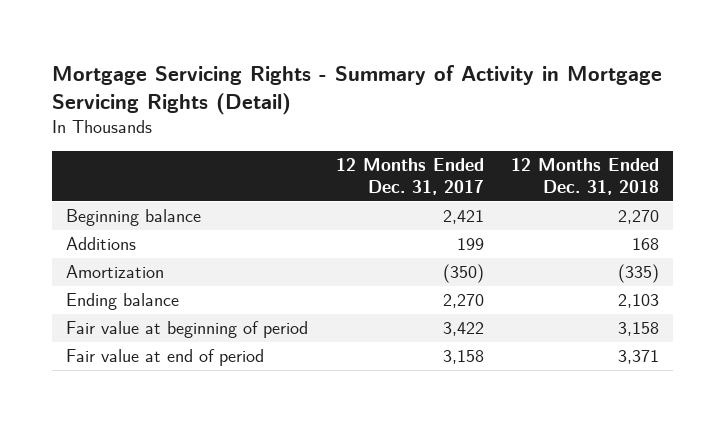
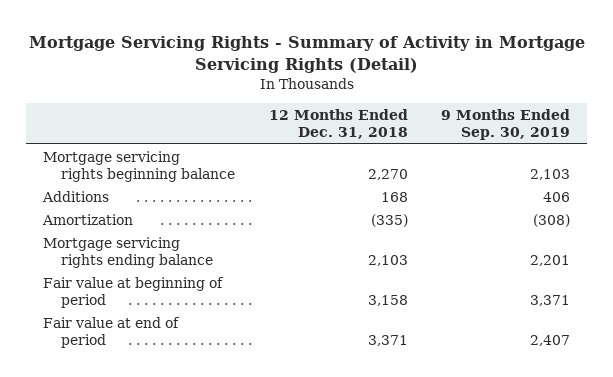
- | 12 Months Ended Dec. 31, 2017 | 12 Months Ended Dec. 31, 2018
+ | 12 Months Ended Dec. 31, 2018 | 9 Months Ended Sep. 30, 2019
- Beginning balance | 2,421 | 2,270
+ Mortgage servicing rights beginning balance | 2,270 | 2,103
- Ending balance | 2,270 | 2,103
+ Mortgage servicing rights ending balance | 2,103 | 2,201

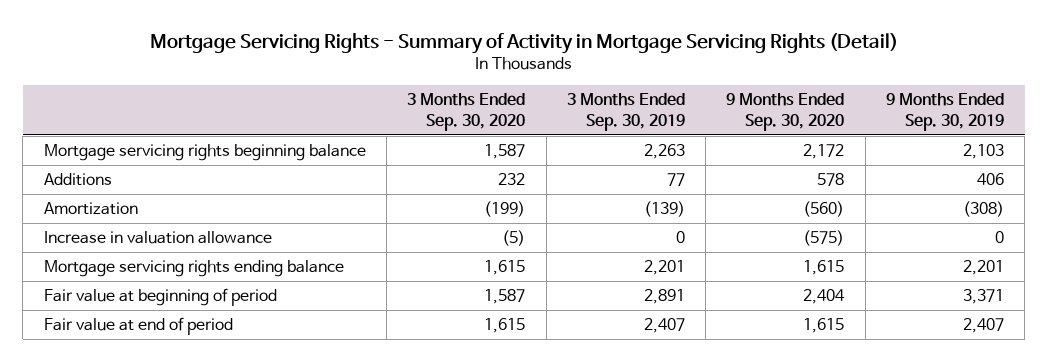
- | 12 Months Ended Dec. 31, 2018 | 9 Months Ended Sep. 30, 2019
+ | 3 Months Ended Sep. 30, 2020 | 3 Months Ended Sep. 30, 2019 | 9 Months Ended Sep. 30, 2020 | 9 Months Ended Sep. 30, 2019
+ Increase in valuation allowance | (5) | 0 | (575) | 0

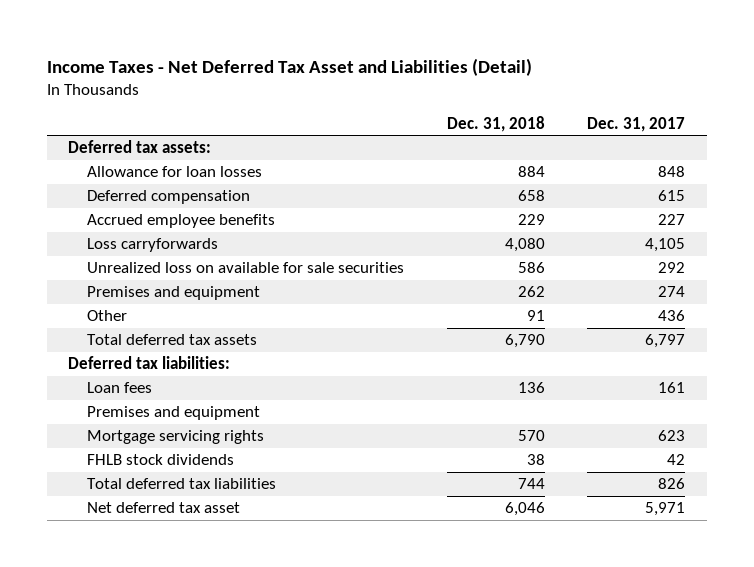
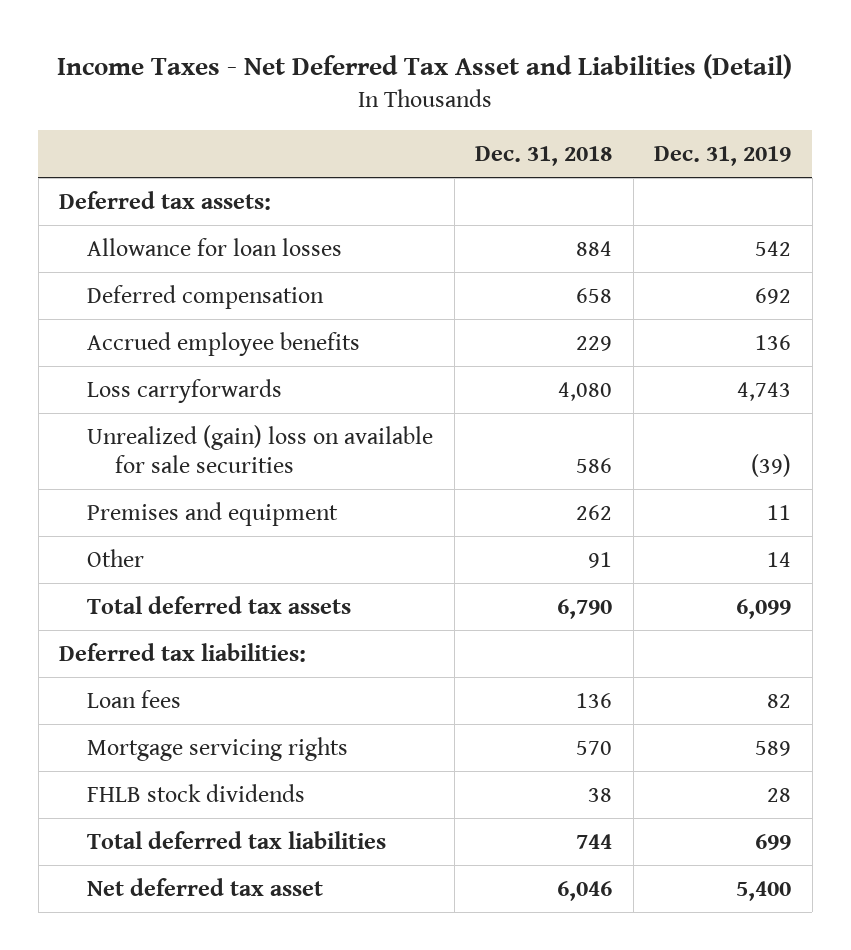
- | Dec. 31, 2018 | Dec. 31, 2017
+ | Dec. 31, 2018 | Dec. 31, 2019
- Unrealized loss on available for sale securities | 586 | 292
+ Unrealized (gain) loss on available for sale securities | 586 | (39)
- Premises and equipment

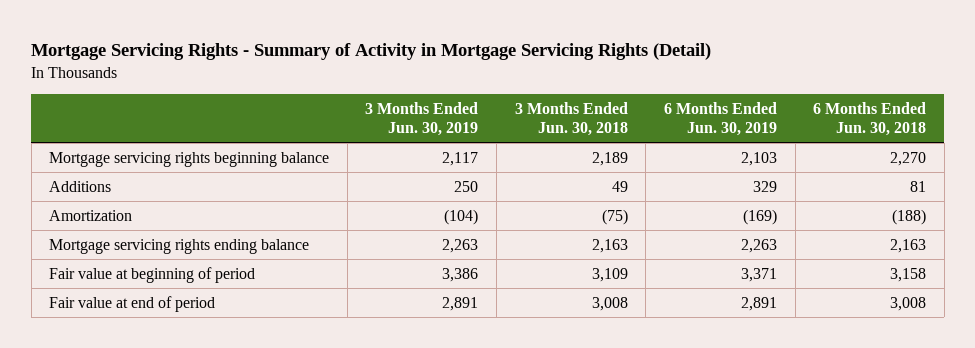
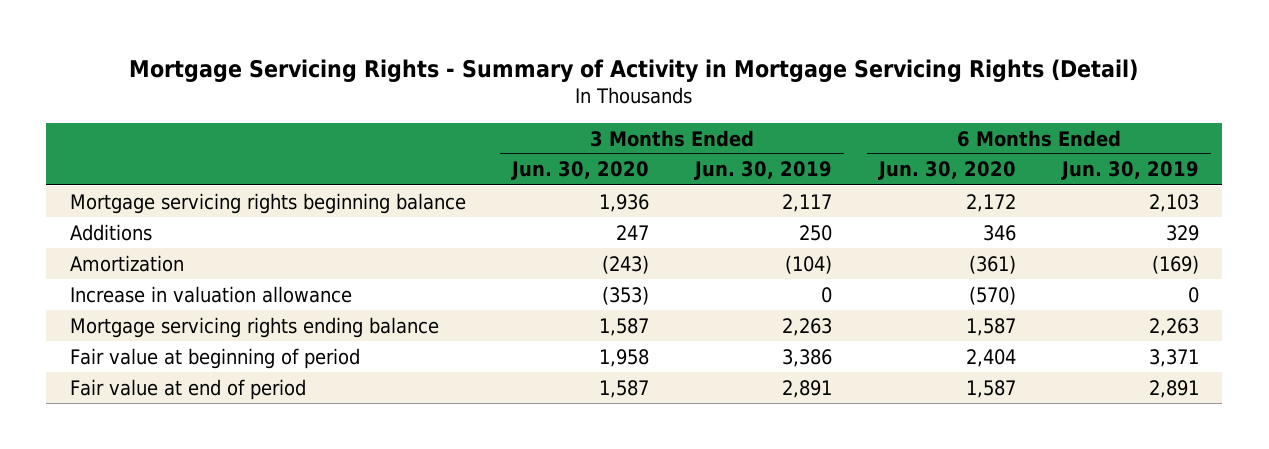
- | 3 Months Ended Jun. 30, 2019 | 3 Months Ended Jun. 30, 2018 | 6 Months Ended Jun. 30, 2019 | 6 Months Ended Jun. 30, 2018
+ | 3 Months Ended Jun. 30, 2020 | 3 Months Ended Jun. 30, 2019 | 6 Months Ended Jun. 30, 2020 | 6 Months Ended Jun. 30, 2019
+ Increase in valuation allowance | (353) | 0 | (570) | 0

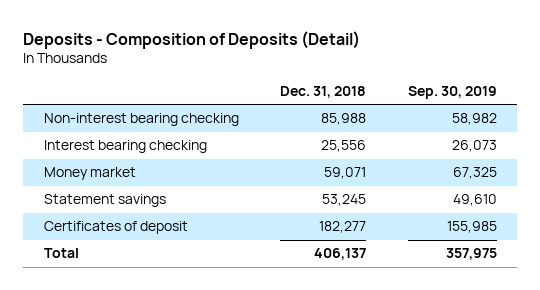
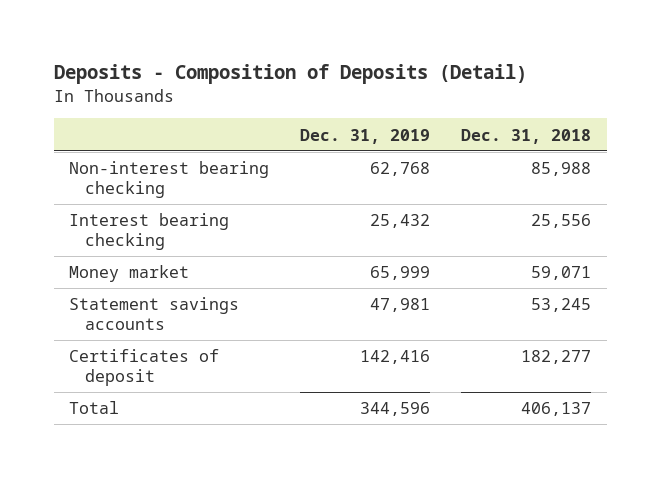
- | Dec. 31, 2018 | Sep. 30, 2019
+ | Dec. 31, 2019 | Dec. 31, 2018
- Statement savings | 53,245 | 49,610
+ Statement savings accounts | 47,981 | 53,245

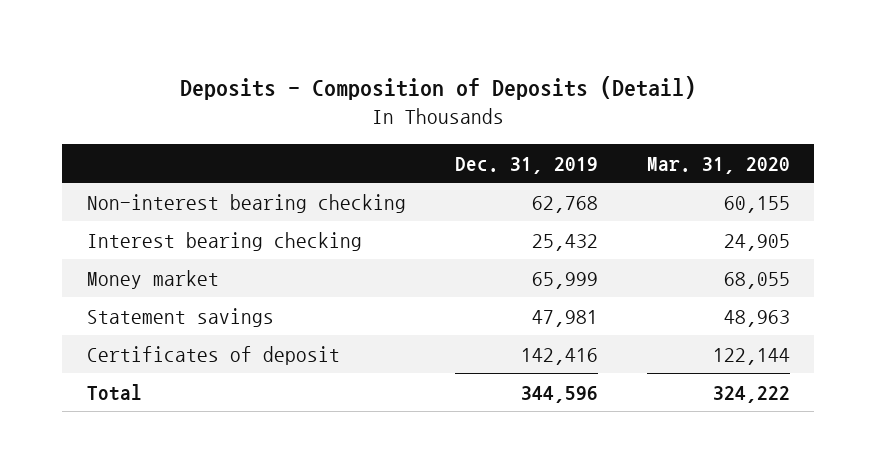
- | Dec. 31, 2019 | Dec. 31, 2018
+ | Dec. 31, 2019 | Mar. 31, 2020
- Statement savings accounts | 47,981 | 53,245
+ Statement savings | 47,981 | 48,963

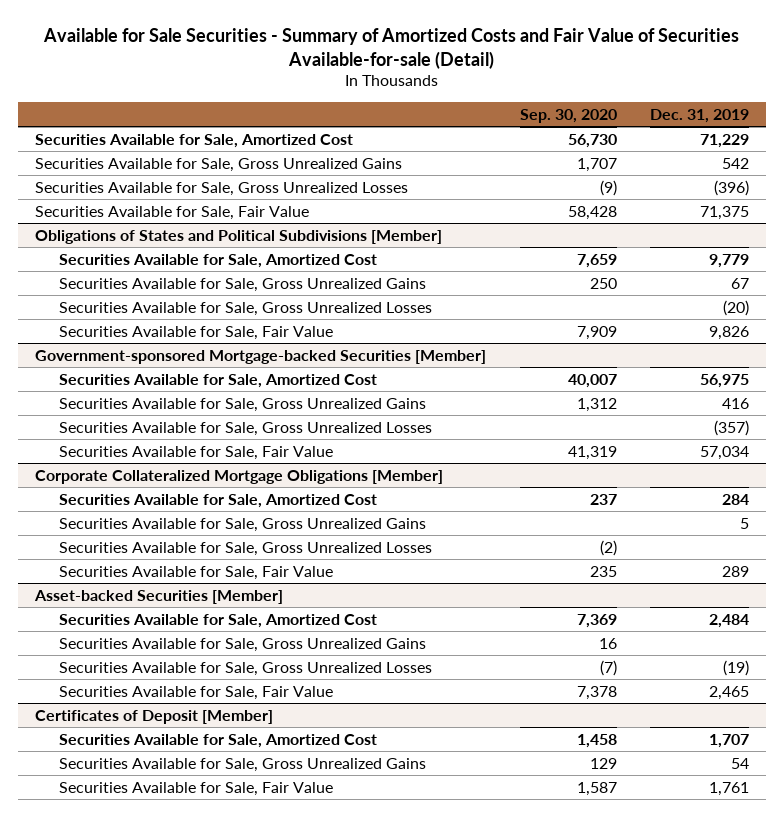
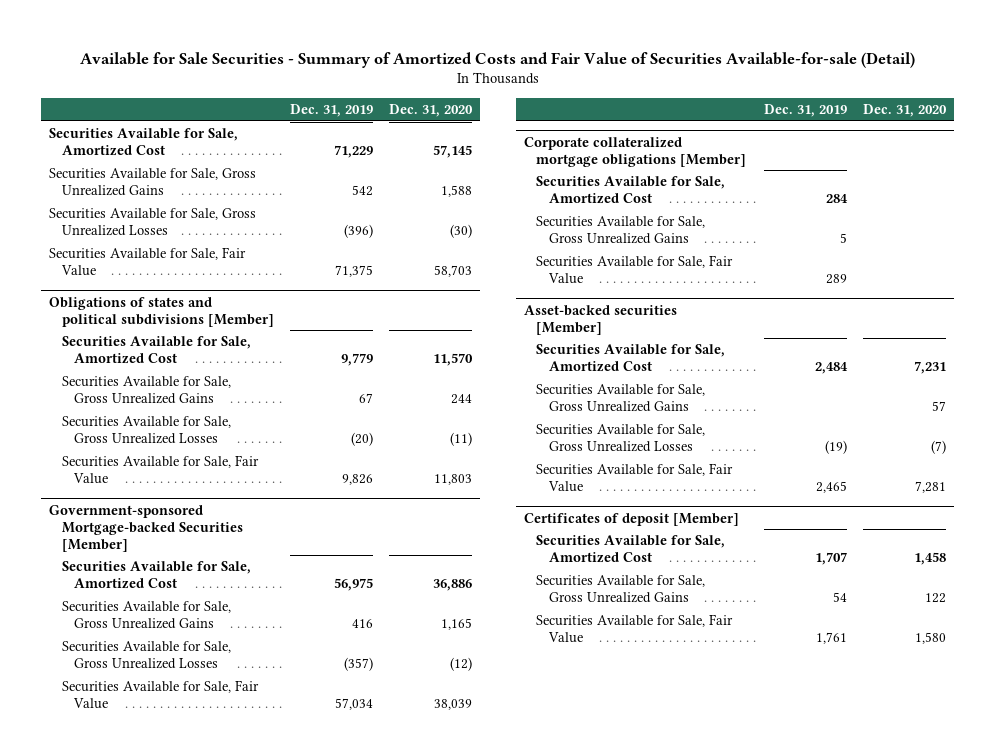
- | Sep. 30, 2020 | Dec. 31, 2019
+ | Dec. 31, 2019 | Dec. 31, 2020
- Obligations of States and Political Subdivisions [Member]
+ Obligations of states and political subdivisions [Member]
- Corporate Collateralized Mortgage Obligations [Member]
+ Corporate collateralized mortgage obligations [Member]
- Securities Available for Sale, Gross Unrealized Losses | (2) |
- Asset-backed Securities [Member]
+ Asset-backed securities [Member]
- Certificates of Deposit [Member]
+ Certificates of deposit [Member]

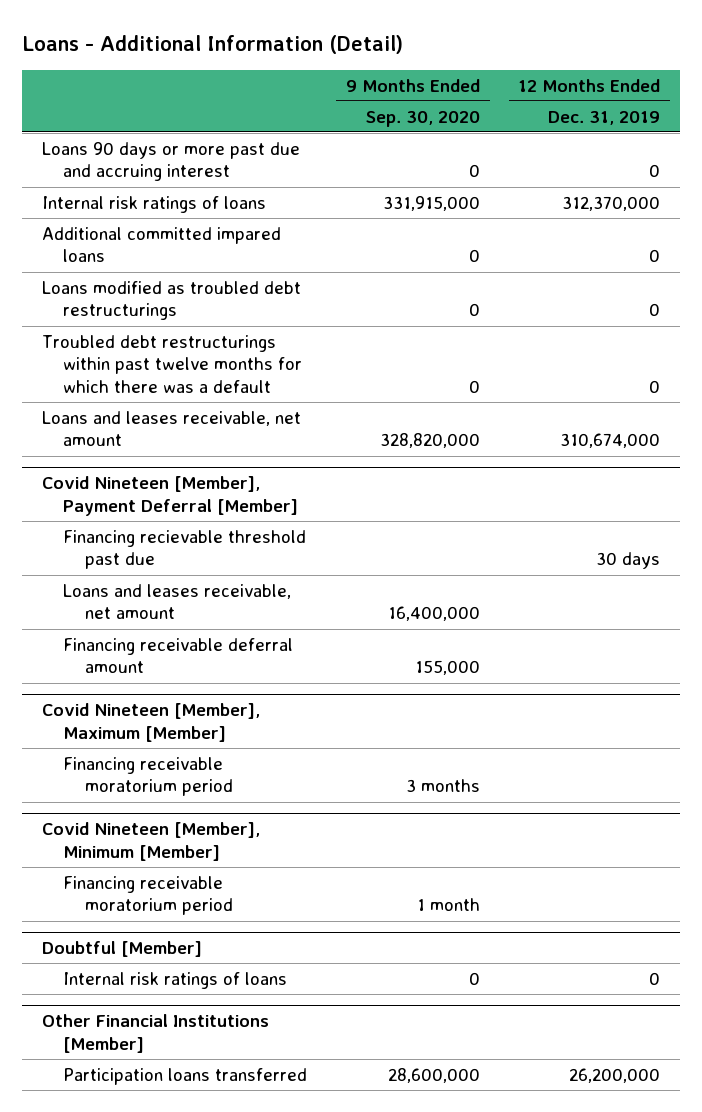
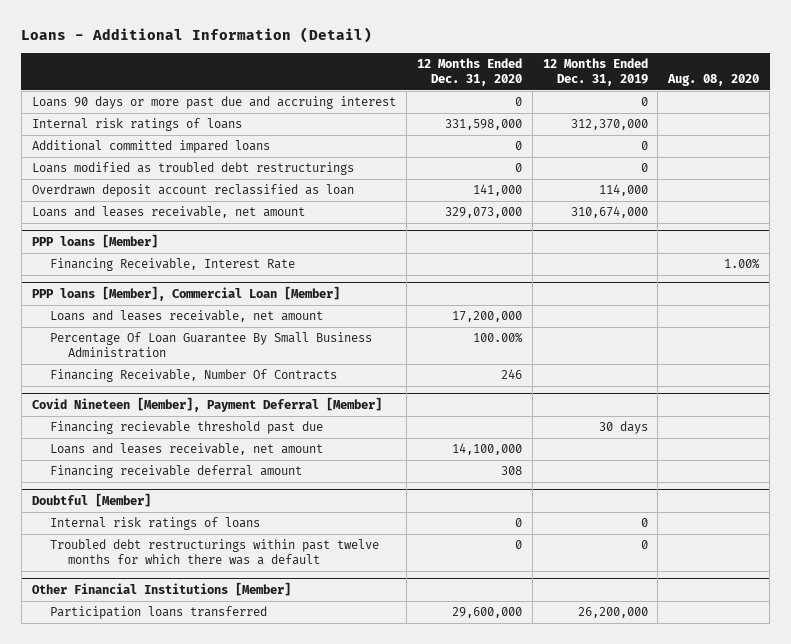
- | 9 Months Ended Sep. 30, 2020 | 12 Months Ended Dec. 31, 2019
+ | 12 Months Ended Dec. 31, 2020 | 12 Months Ended Dec. 31, 2019 | Aug. 08, 2020
- Troubled debt restructurings within past twelve months for which there was a default | 0 | 0
+ Overdrawn deposit account reclassified as loan | 141,000 | 114,000 |
+ PPP loans [Member]
+ Financing Receivable, Interest Rate | | | 1.00%
+ PPP loans [Member], Commercial Loan [Member]
+ Loans and leases receivable, net amount | 17,200,000 | |
+ Percentage Of Loan Guarantee By Small Business Administration | 100.00% | |
+ Financing Receivable, Number Of Contracts | 246 | |
- Covid Nineteen [Member], Maximum [Member]
- Financing receivable moratorium period | 3 months |
- Covid Nineteen [Member], Minimum [Member]
- Financing receivable moratorium period | 1 month |
@ Doubtful [Member]
+ Troubled debt restructurings within past twelve months for which there was a default | 0 | 0 |

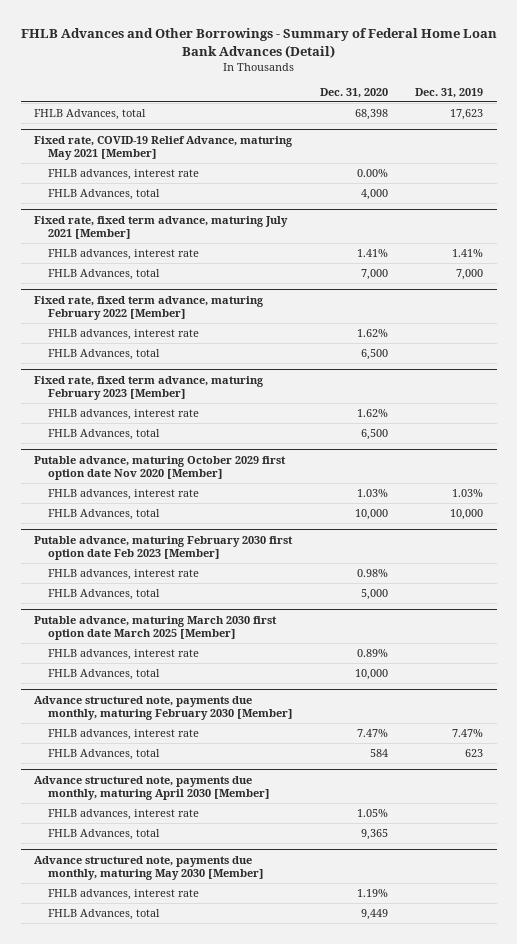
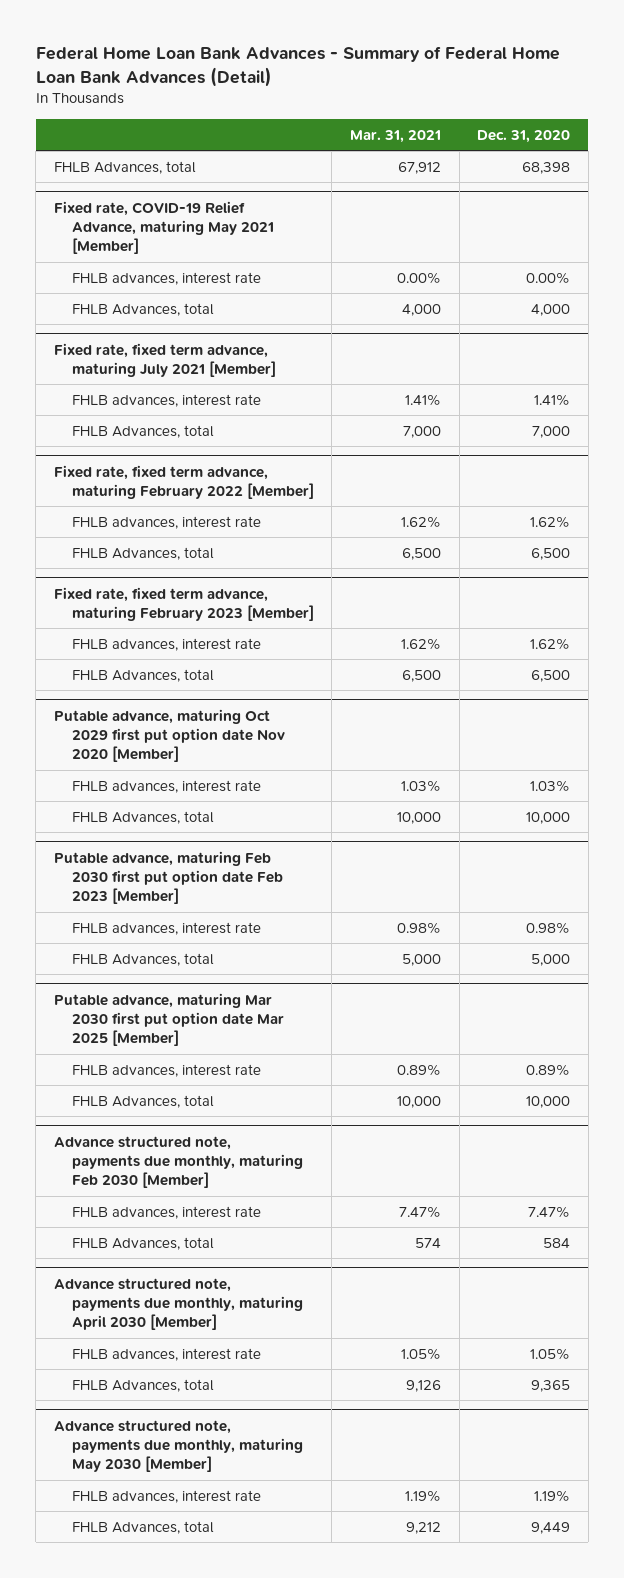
- FHLB Advances and Other Borrowings - Summary of Federal Home Loan Bank Advances (Detail)
+ Federal Home Loan Bank Advances - Summary of Federal Home Loan Bank Advances (Detail)
- | Dec. 31, 2020 | Dec. 31, 2019
+ | Mar. 31, 2021 | Dec. 31, 2020
- Putable advance, maturing October 2029 first option date Nov 2020 [Member]
+ Putable advance, maturing Oct 2029 first put option date Nov 2020 [Member]
- Putable advance, maturing February 2030 first option date Feb 2023 [Member]
+ Putable advance, maturing Feb 2030 first put option date Feb 2023 [Member]
- Putable advance, maturing March 2030 first option date March 2025 [Member]
+ Putable advance, maturing Mar 2030 first put option date Mar 2025 [Member]
- Advance structured note, payments due monthly, maturing February 2030 [Member]
+ Advance structured note, payments due monthly, maturing Feb 2030 [Member]

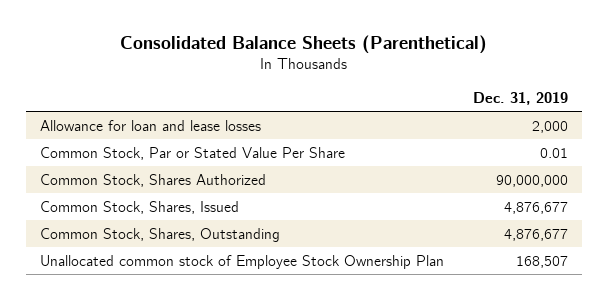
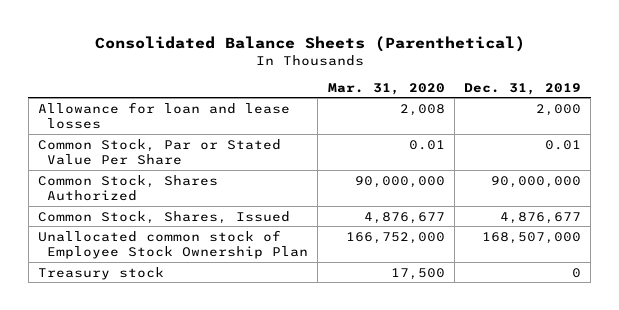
- | Dec. 31, 2019
+ | Mar. 31, 2020 | Dec. 31, 2019
- Common Stock, Shares, Outstanding | 4,876,677
- Unallocated common stock of Employee Stock Ownership Plan | 168,507
+ Unallocated common stock of Employee Stock Ownership Plan | 166,752,000 | 168,507,000
+ Treasury stock | 17,500 | 0

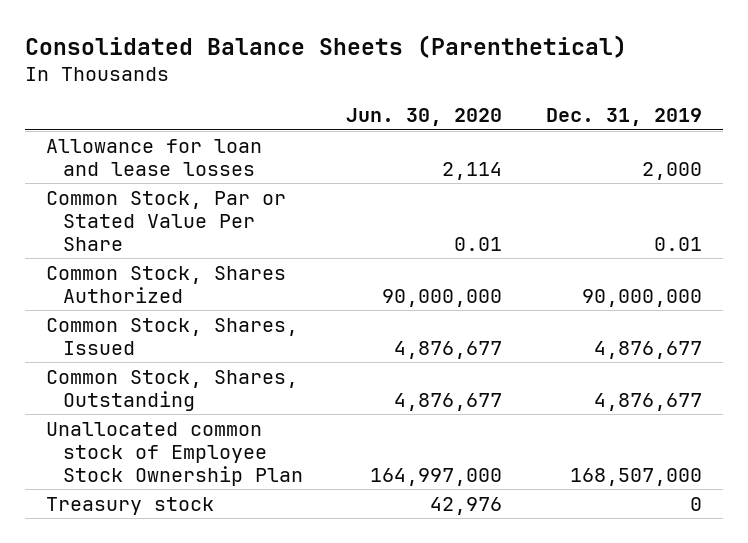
- | Mar. 31, 2020 | Dec. 31, 2019
+ | Jun. 30, 2020 | Dec. 31, 2019
+ Common Stock, Shares, Outstanding | 4,876,677 | 4,876,677

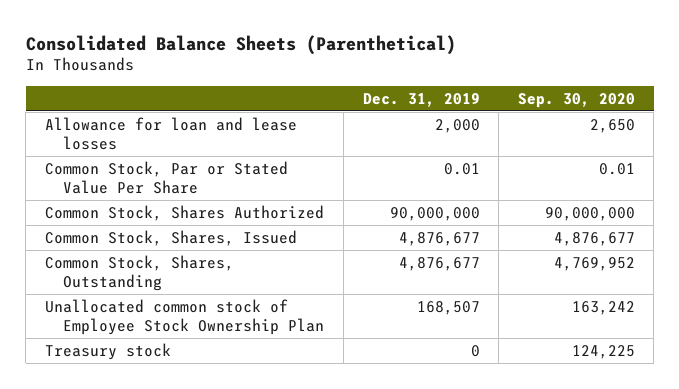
- | Jun. 30, 2020 | Dec. 31, 2019
+ | Dec. 31, 2019 | Sep. 30, 2020
- Unallocated common stock of Employee Stock Ownership Plan | 164,997,000 | 168,507,000
+ Unallocated common stock of Employee Stock Ownership Plan | 168,507 | 163,242

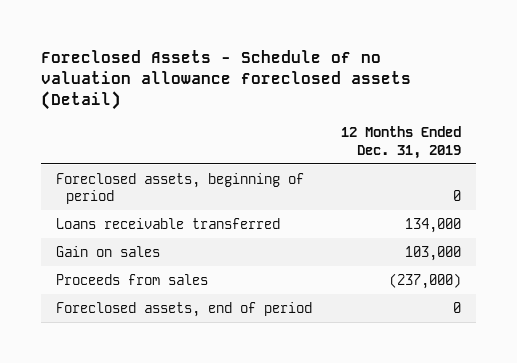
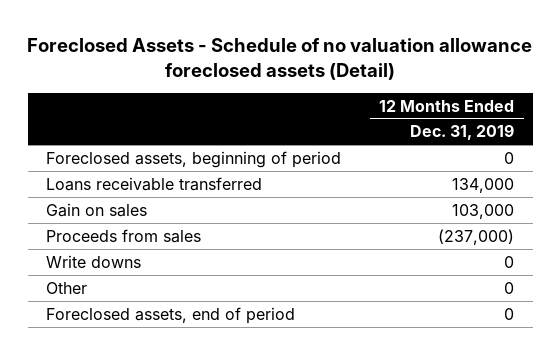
+ Write downs | 0
+ Other | 0

